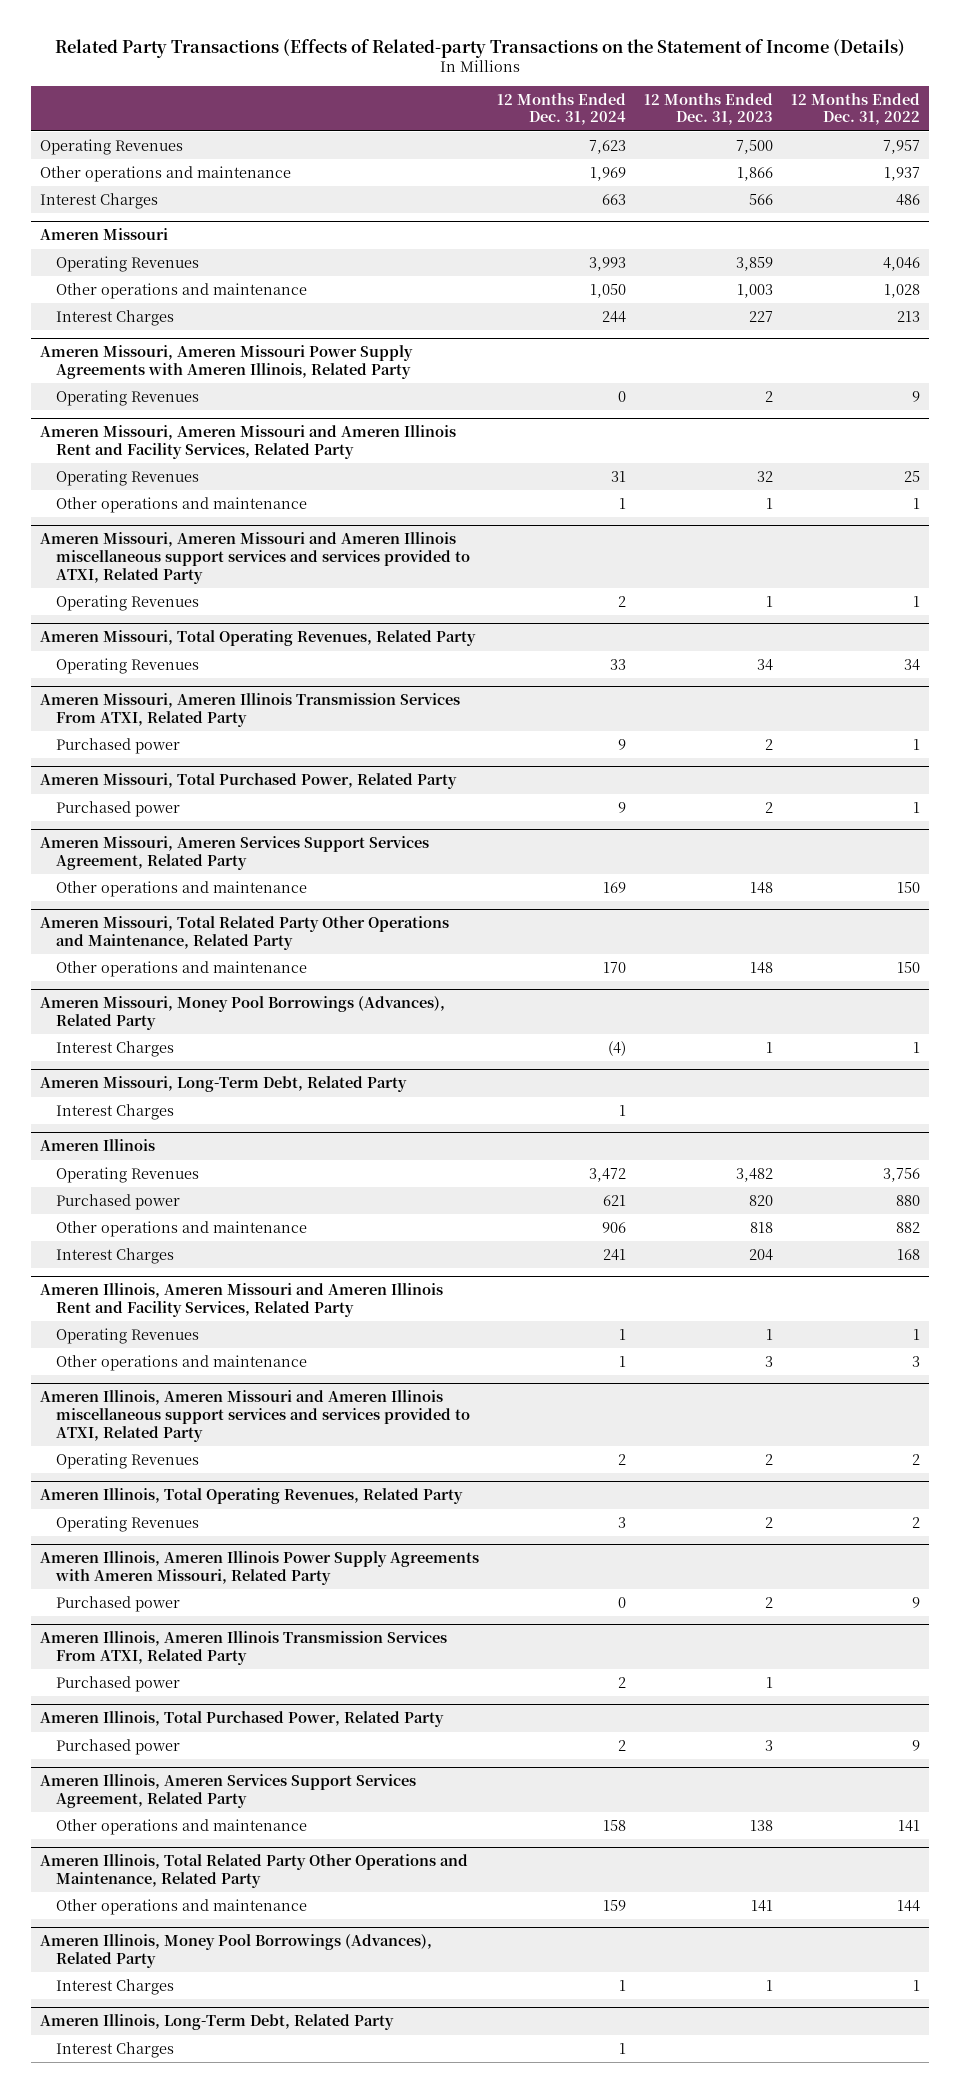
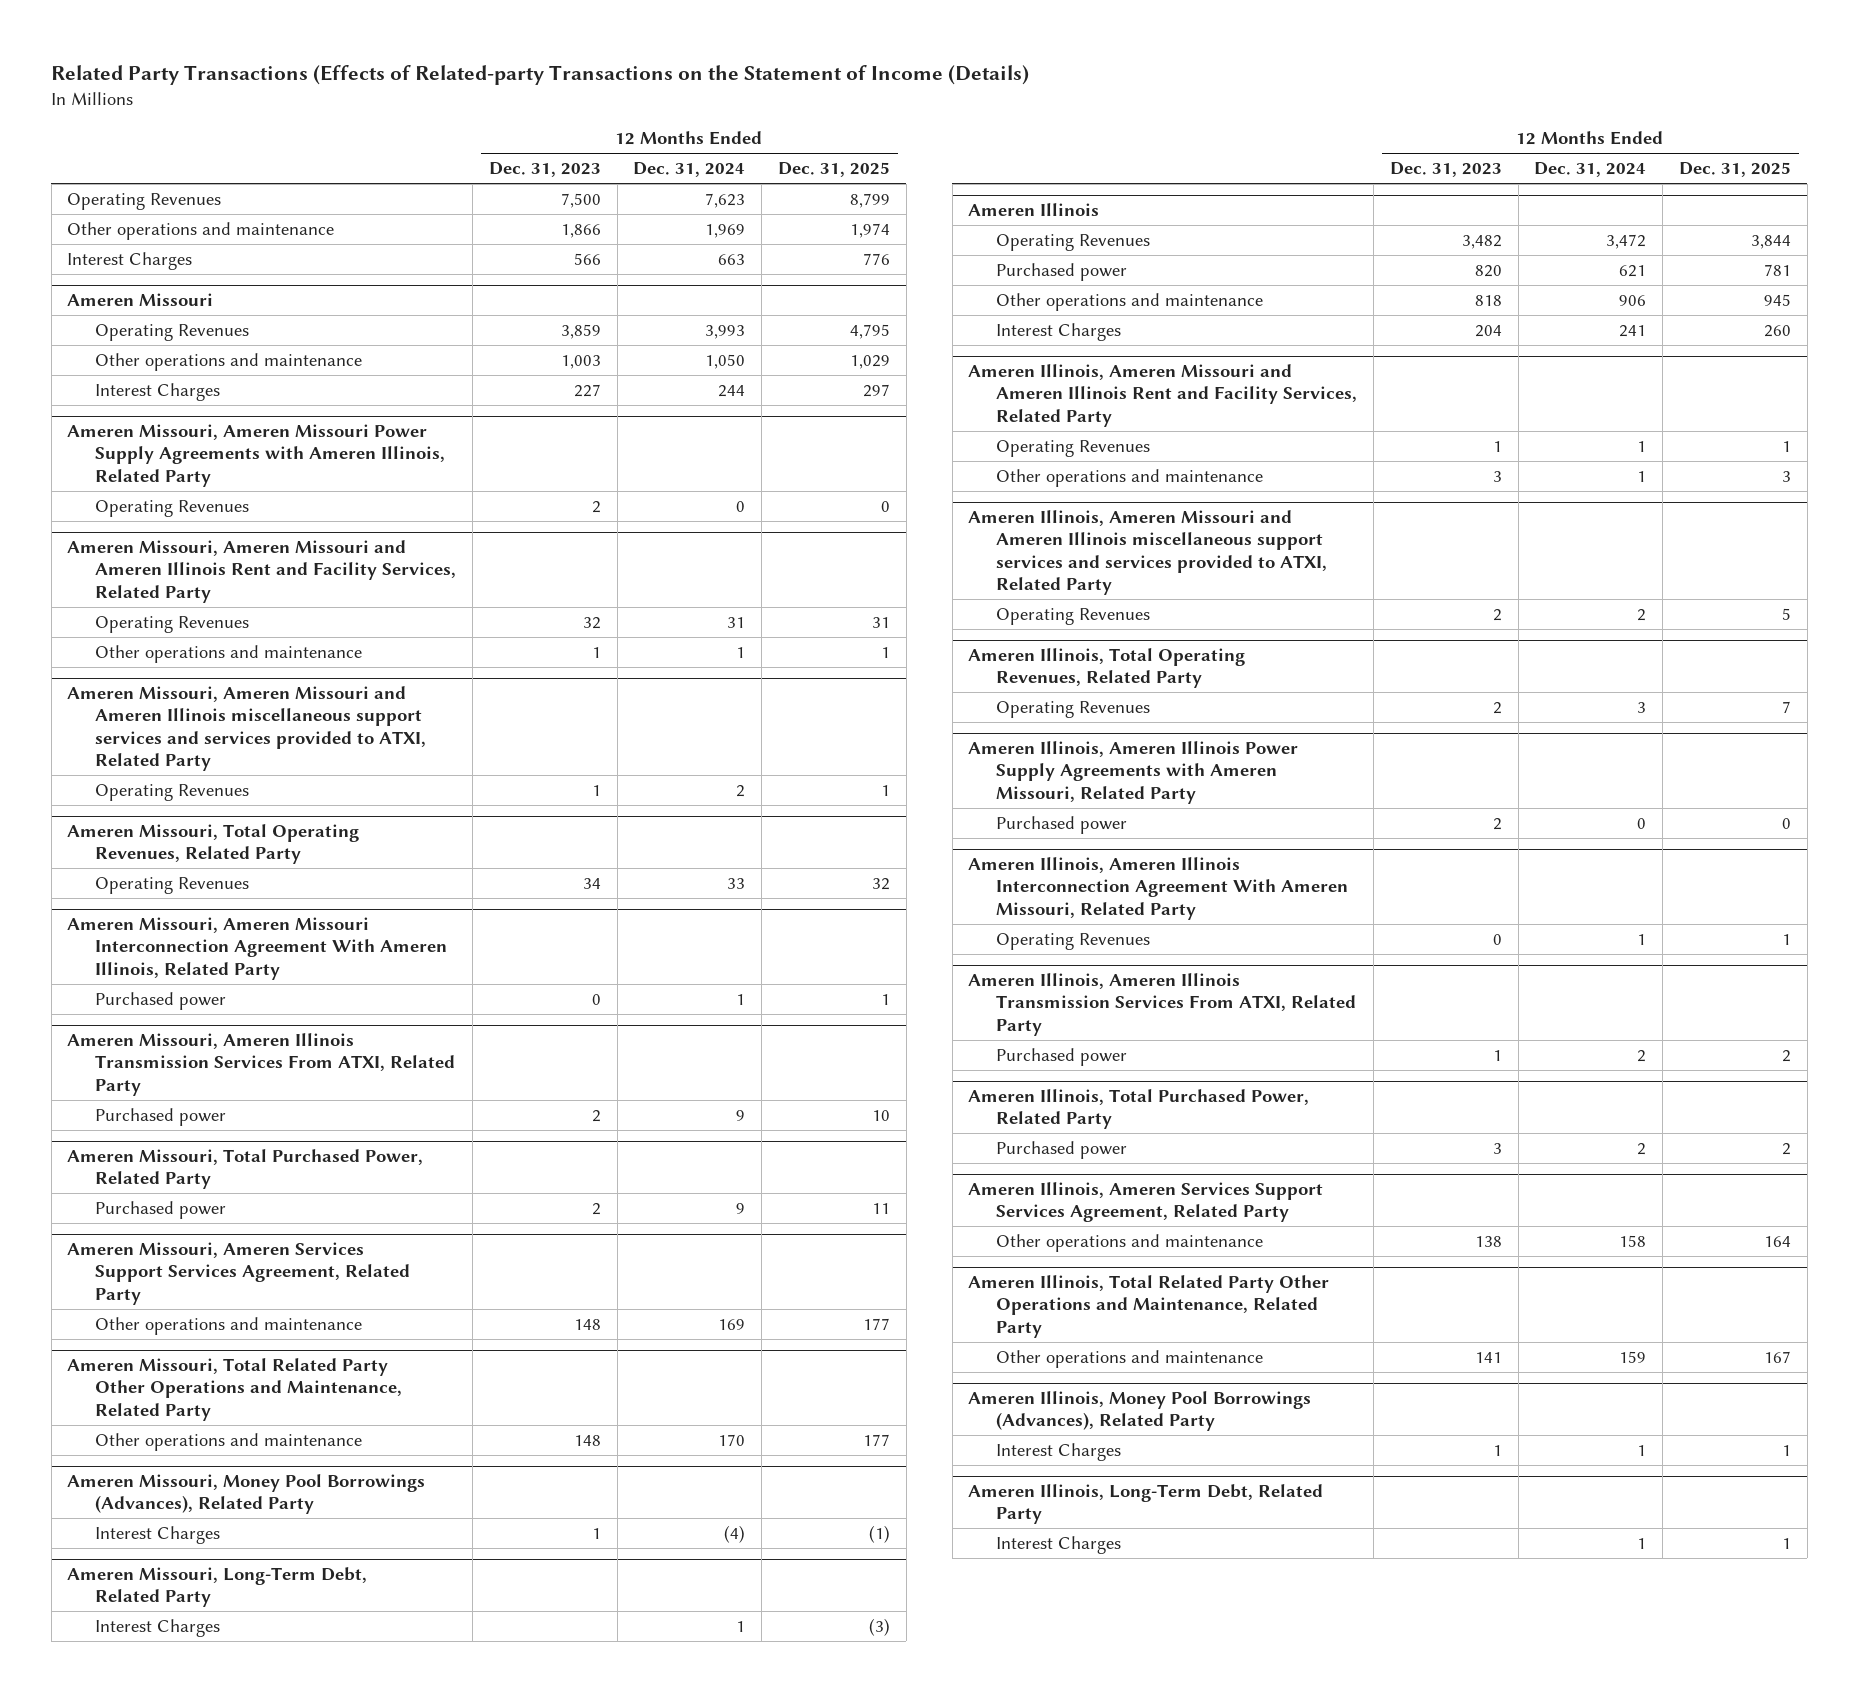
- | 12 Months Ended Dec. 31, 2024 | 12 Months Ended Dec. 31, 2023 | 12 Months Ended Dec. 31, 2022
+ | 12 Months Ended Dec. 31, 2023 | 12 Months Ended Dec. 31, 2024 | 12 Months Ended Dec. 31, 2025
+ Ameren Missouri, Ameren Missouri Interconnection Agreement With Ameren Illinois, Related Party
+ Purchased power | 0 | 1 | 1
+ Ameren Illinois, Ameren Illinois Interconnection Agreement With Ameren Missouri, Related Party
+ Operating Revenues | 0 | 1 | 1

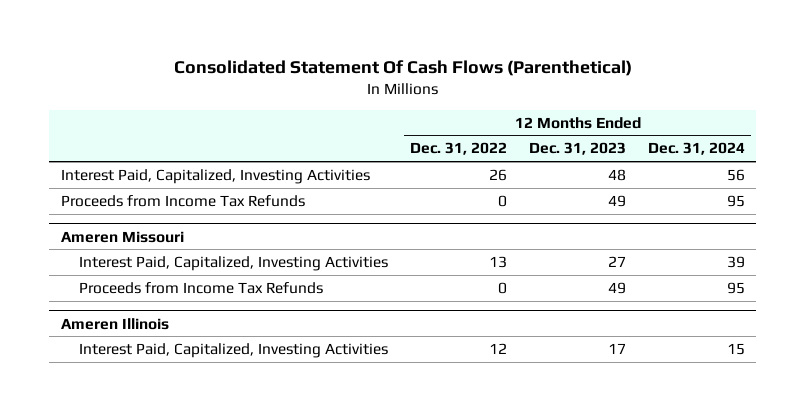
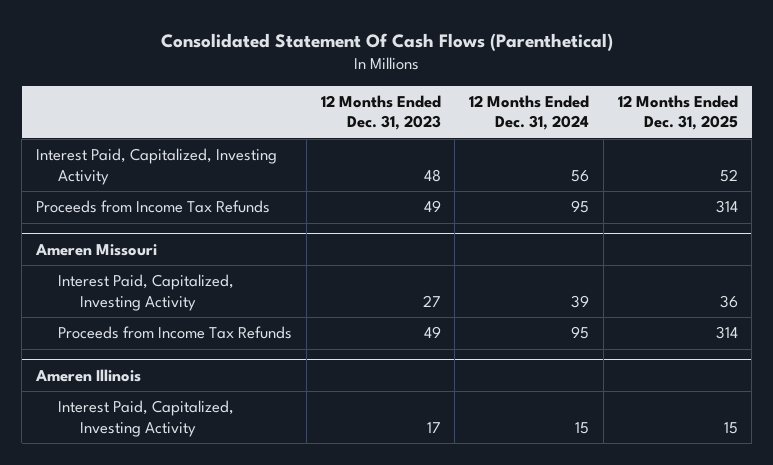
- | 12 Months Ended Dec. 31, 2022 | 12 Months Ended Dec. 31, 2023 | 12 Months Ended Dec. 31, 2024
+ | 12 Months Ended Dec. 31, 2023 | 12 Months Ended Dec. 31, 2024 | 12 Months Ended Dec. 31, 2025
- Interest Paid, Capitalized, Investing Activities | 26 | 48 | 56
+ Interest Paid, Capitalized, Investing Activity | 48 | 56 | 52
@ Ameren Missouri
- Interest Paid, Capitalized, Investing Activities | 13 | 27 | 39
+ Interest Paid, Capitalized, Investing Activity | 27 | 39 | 36
@ Ameren Illinois
- Interest Paid, Capitalized, Investing Activities | 12 | 17 | 15
+ Interest Paid, Capitalized, Investing Activity | 17 | 15 | 15

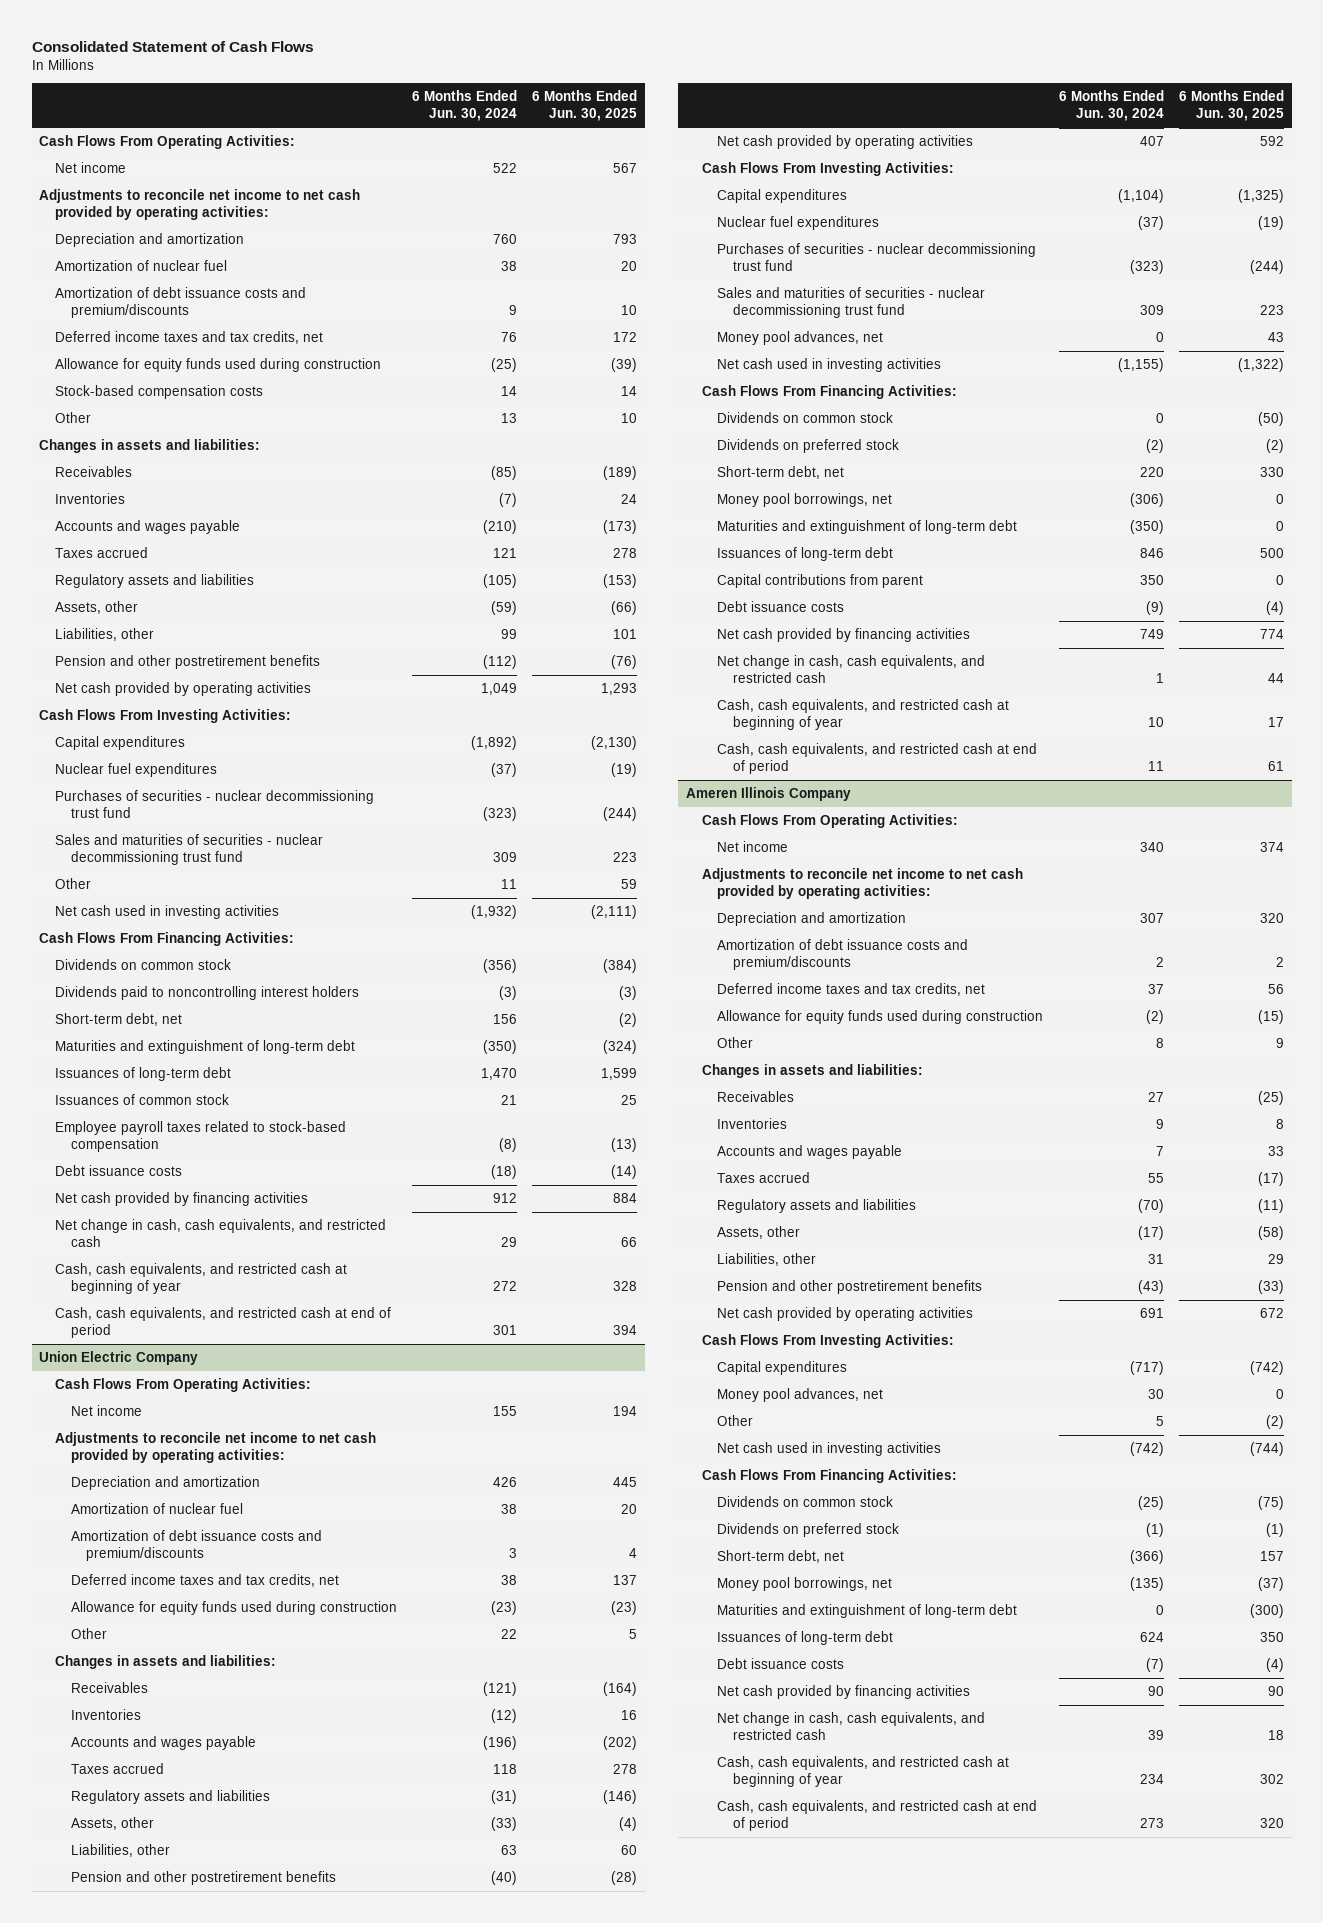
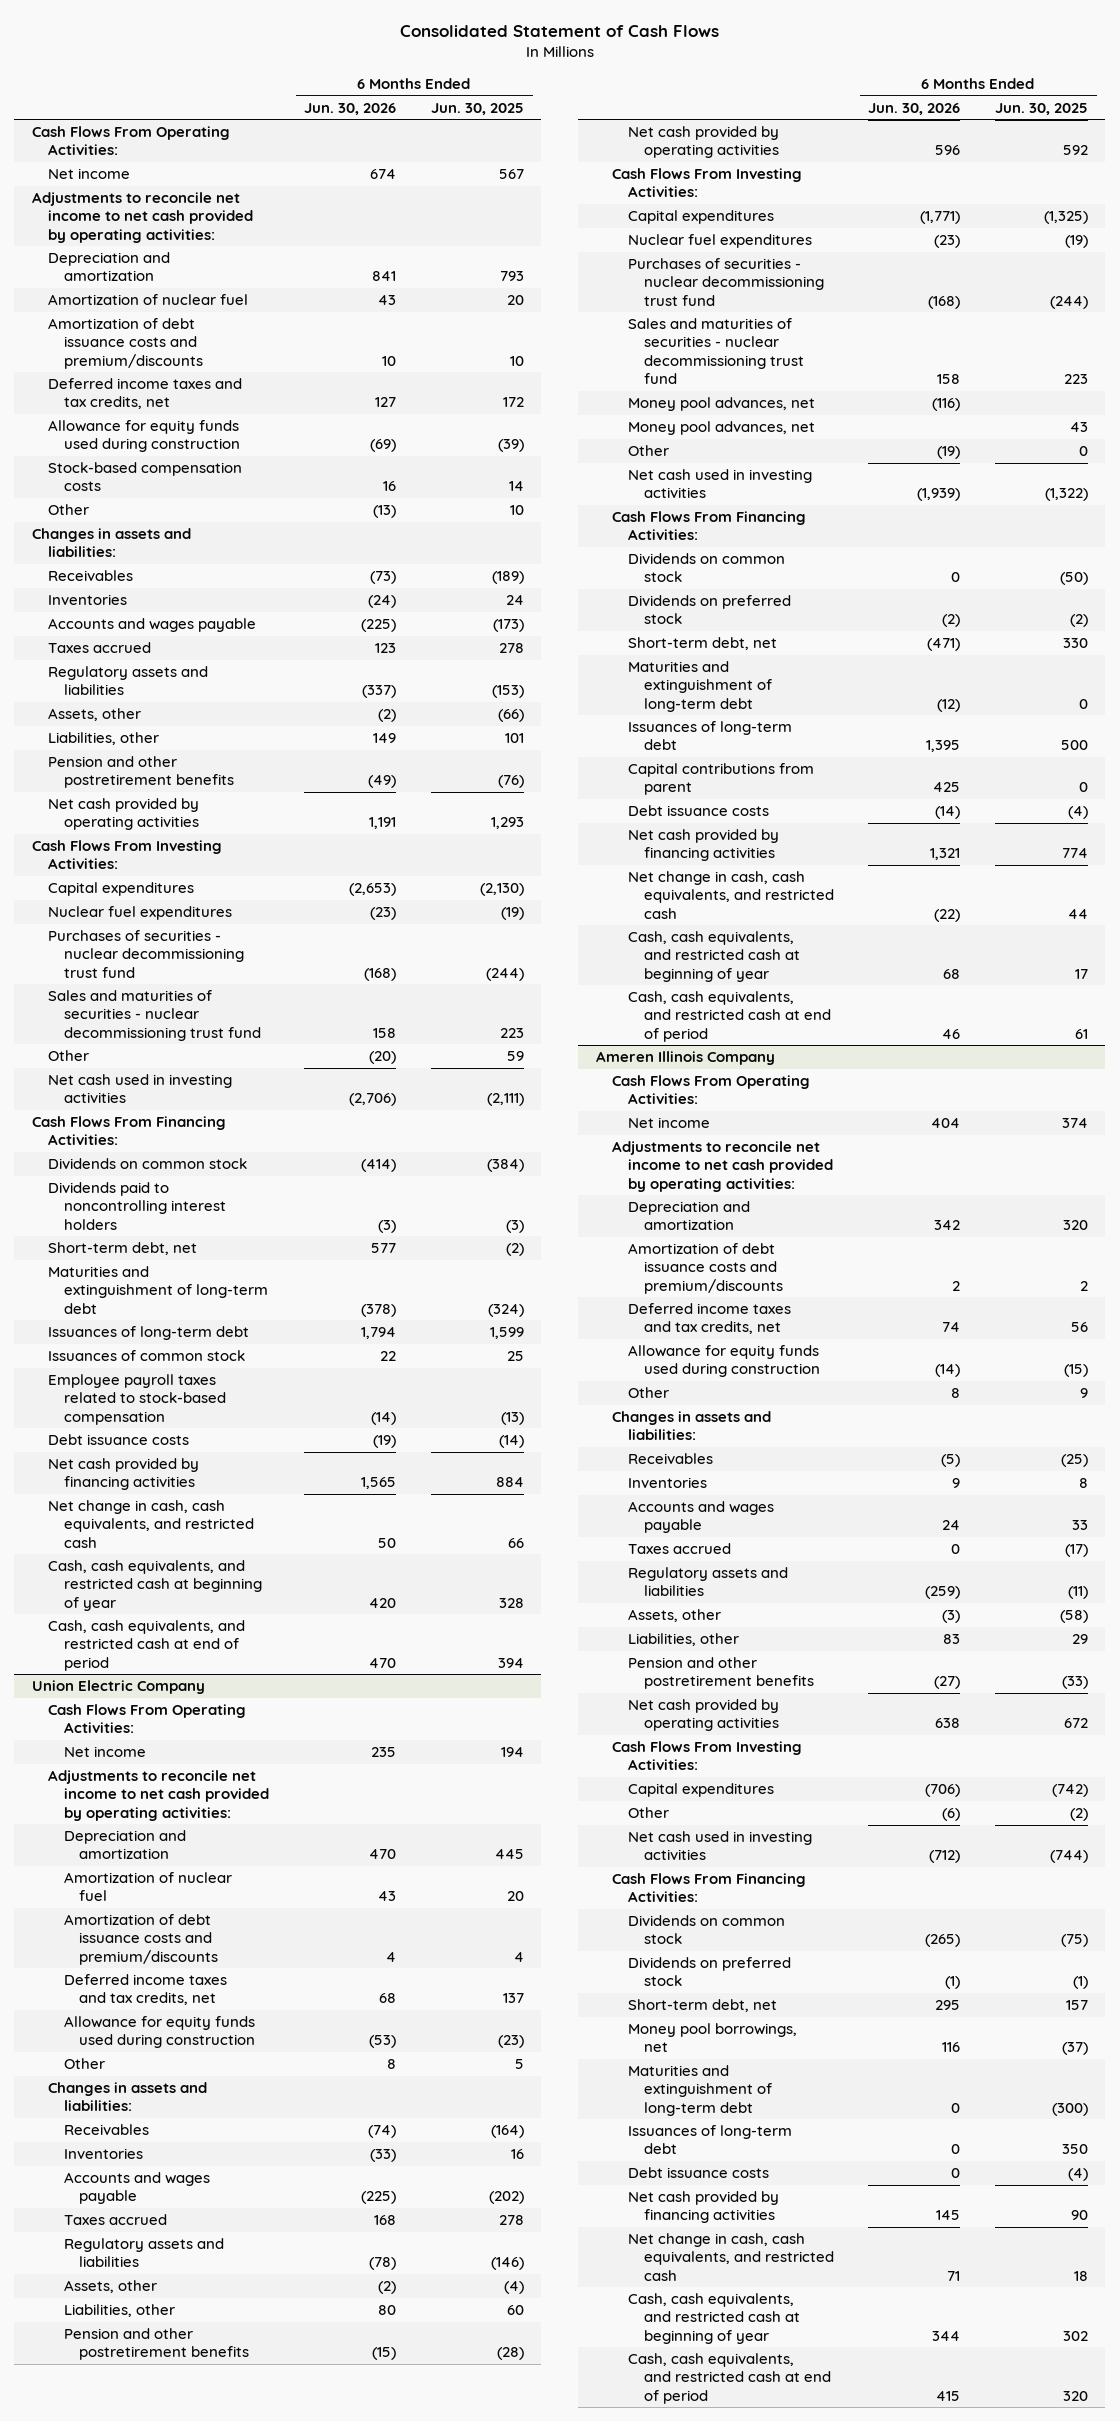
- | 6 Months Ended Jun. 30, 2024 | 6 Months Ended Jun. 30, 2025
+ | 6 Months Ended Jun. 30, 2026 | 6 Months Ended Jun. 30, 2025
@ Union Electric Company
+ Money pool advances, net | (116) |
+ Other | (19) | 0
- Money pool borrowings, net | (306) | 0
@ Ameren Illinois Company
- Money pool advances, net | 30 | 0

